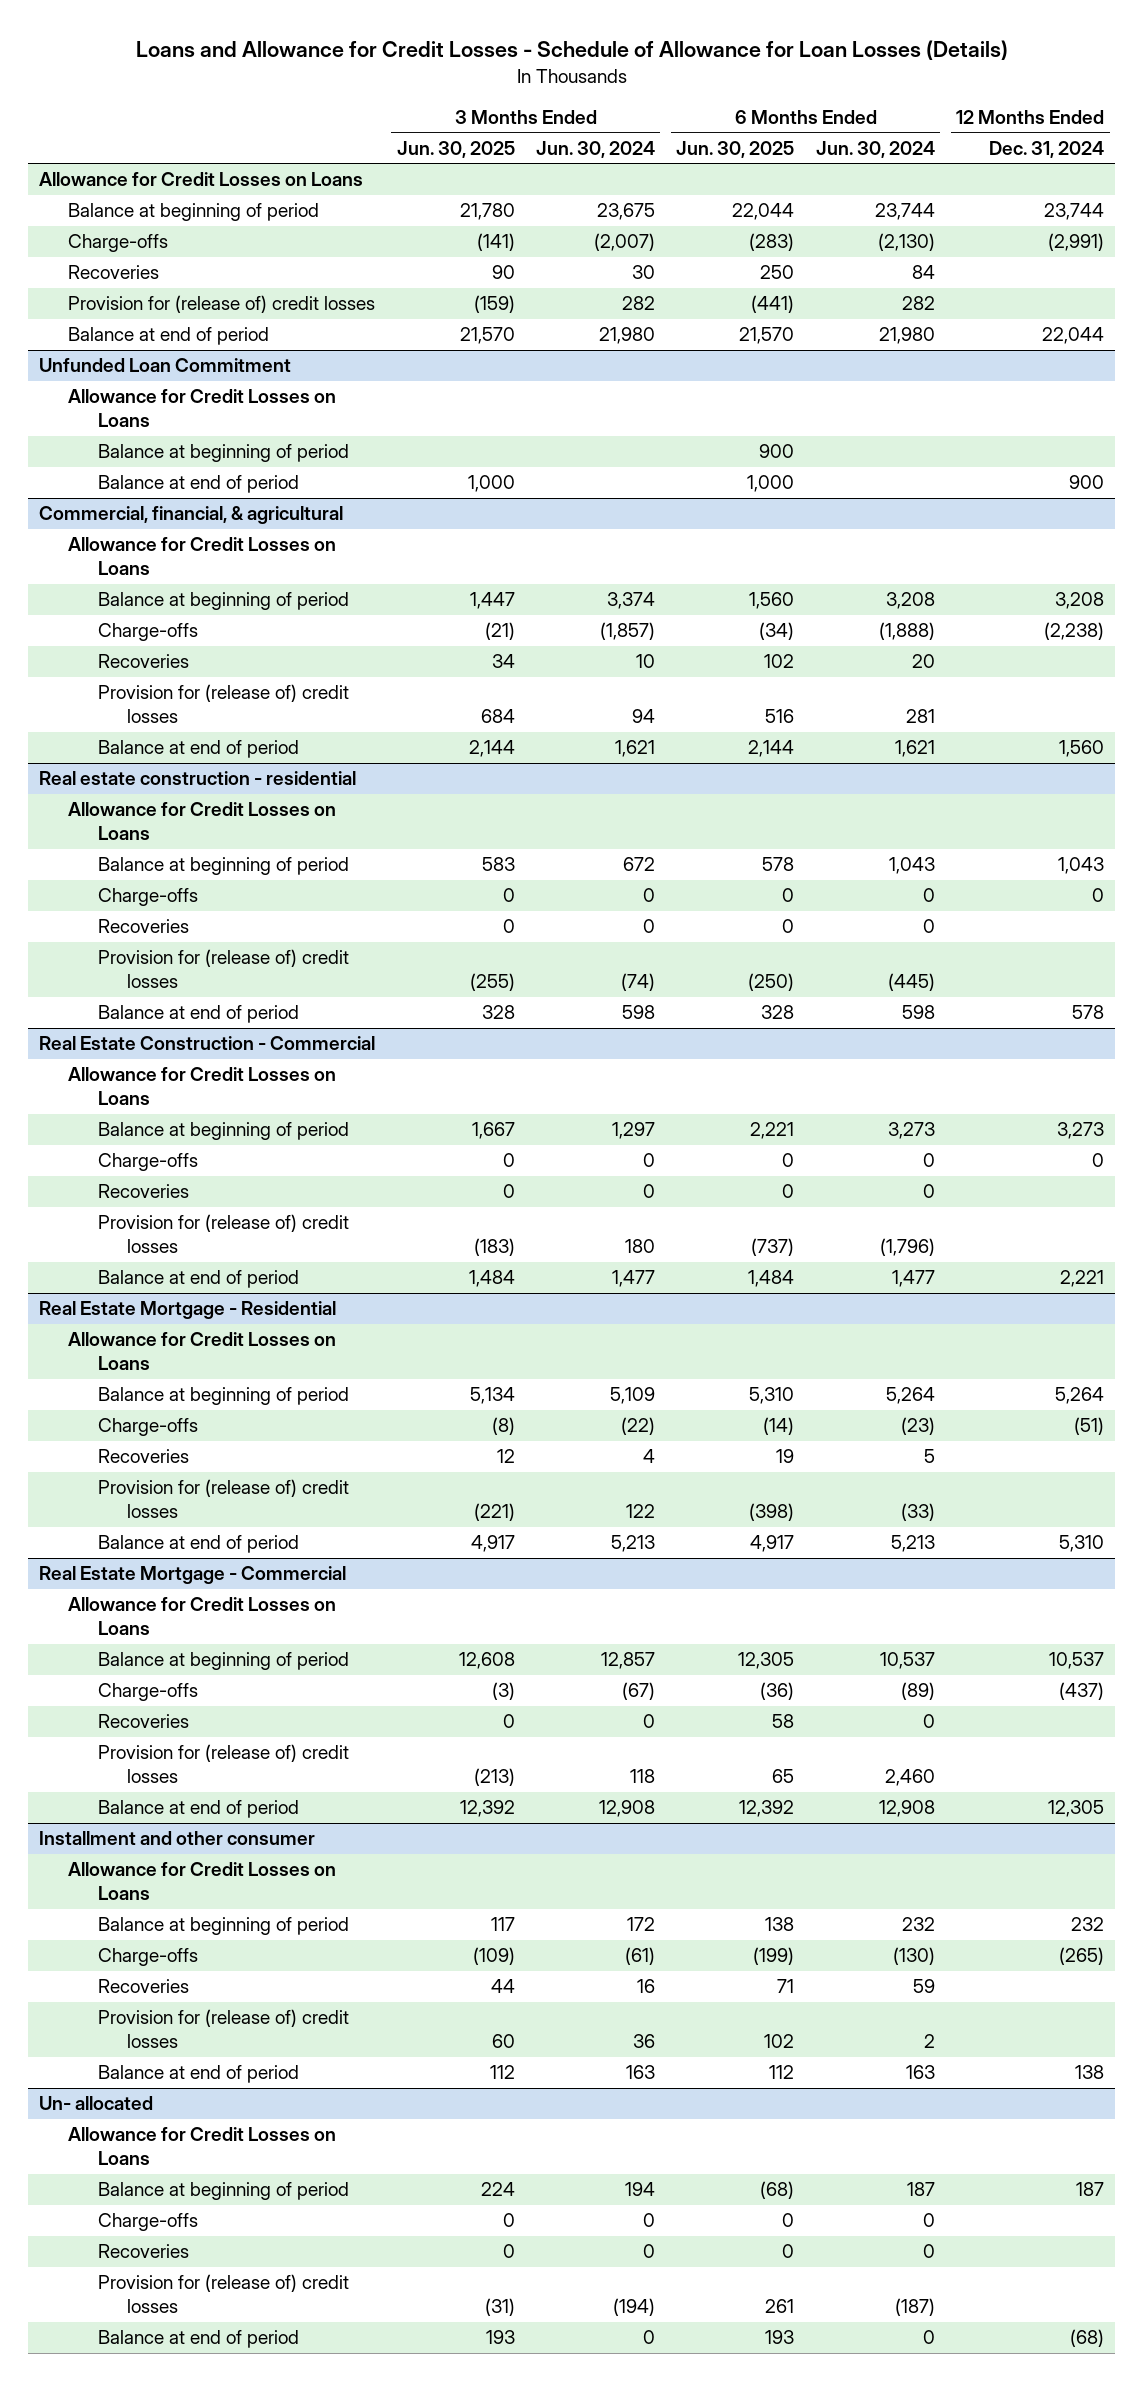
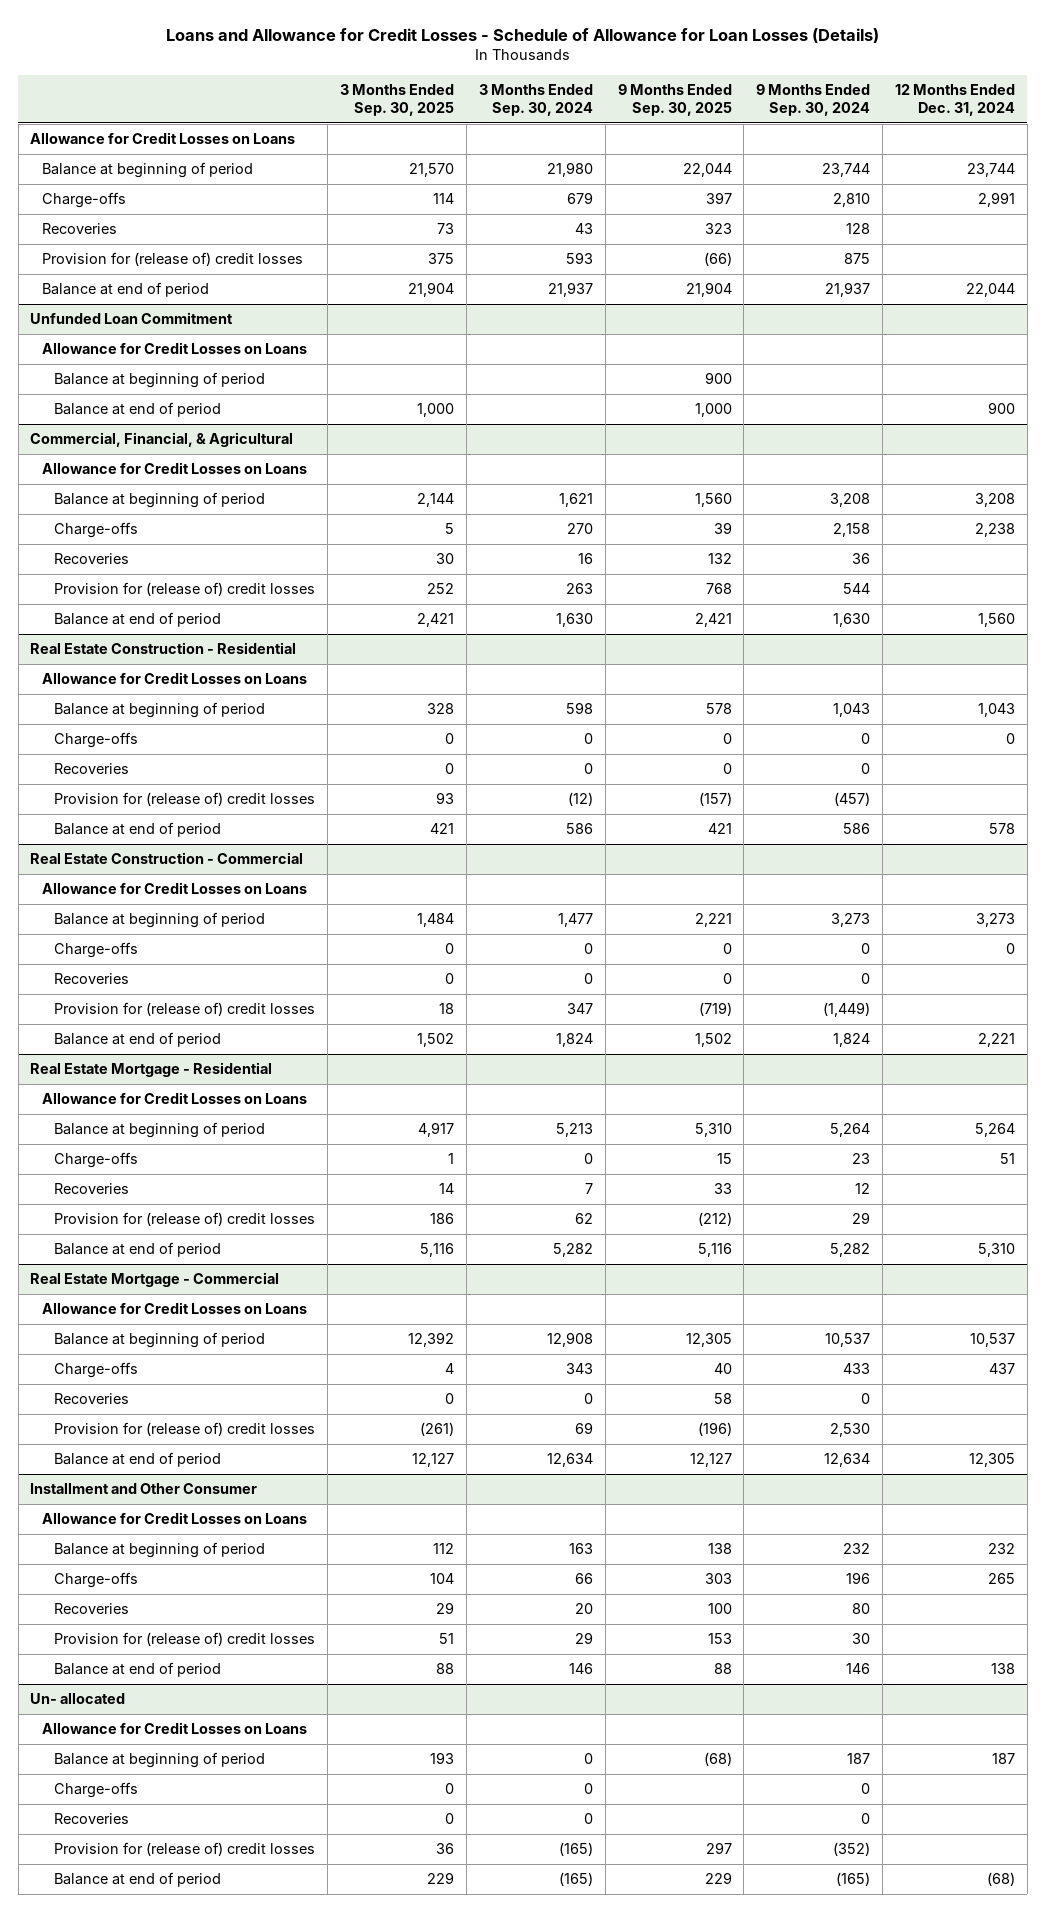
- | 3 Months Ended Jun. 30, 2025 | 3 Months Ended Jun. 30, 2024 | 6 Months Ended Jun. 30, 2025 | 6 Months Ended Jun. 30, 2024 | 12 Months Ended Dec. 31, 2024
+ | 3 Months Ended Sep. 30, 2025 | 3 Months Ended Sep. 30, 2024 | 9 Months Ended Sep. 30, 2025 | 9 Months Ended Sep. 30, 2024 | 12 Months Ended Dec. 31, 2024
- Charge-offs | (141) | (2,007) | (283) | (2,130) | (2,991)
+ Charge-offs | 114 | 679 | 397 | 2,810 | 2,991
- Commercial, financial, & agricultural
+ Commercial, Financial, & Agricultural
- Charge-offs | (21) | (1,857) | (34) | (1,888) | (2,238)
+ Charge-offs | 5 | 270 | 39 | 2,158 | 2,238
- Real estate construction - residential
+ Real Estate Construction - Residential
@ Real Estate Mortgage - Residential
- Charge-offs | (8) | (22) | (14) | (23) | (51)
+ Charge-offs | 1 | 0 | 15 | 23 | 51
@ Real Estate Mortgage - Commercial
- Charge-offs | (3) | (67) | (36) | (89) | (437)
+ Charge-offs | 4 | 343 | 40 | 433 | 437
- Installment and other consumer
+ Installment and Other Consumer
- Charge-offs | (109) | (61) | (199) | (130) | (265)
+ Charge-offs | 104 | 66 | 303 | 196 | 265

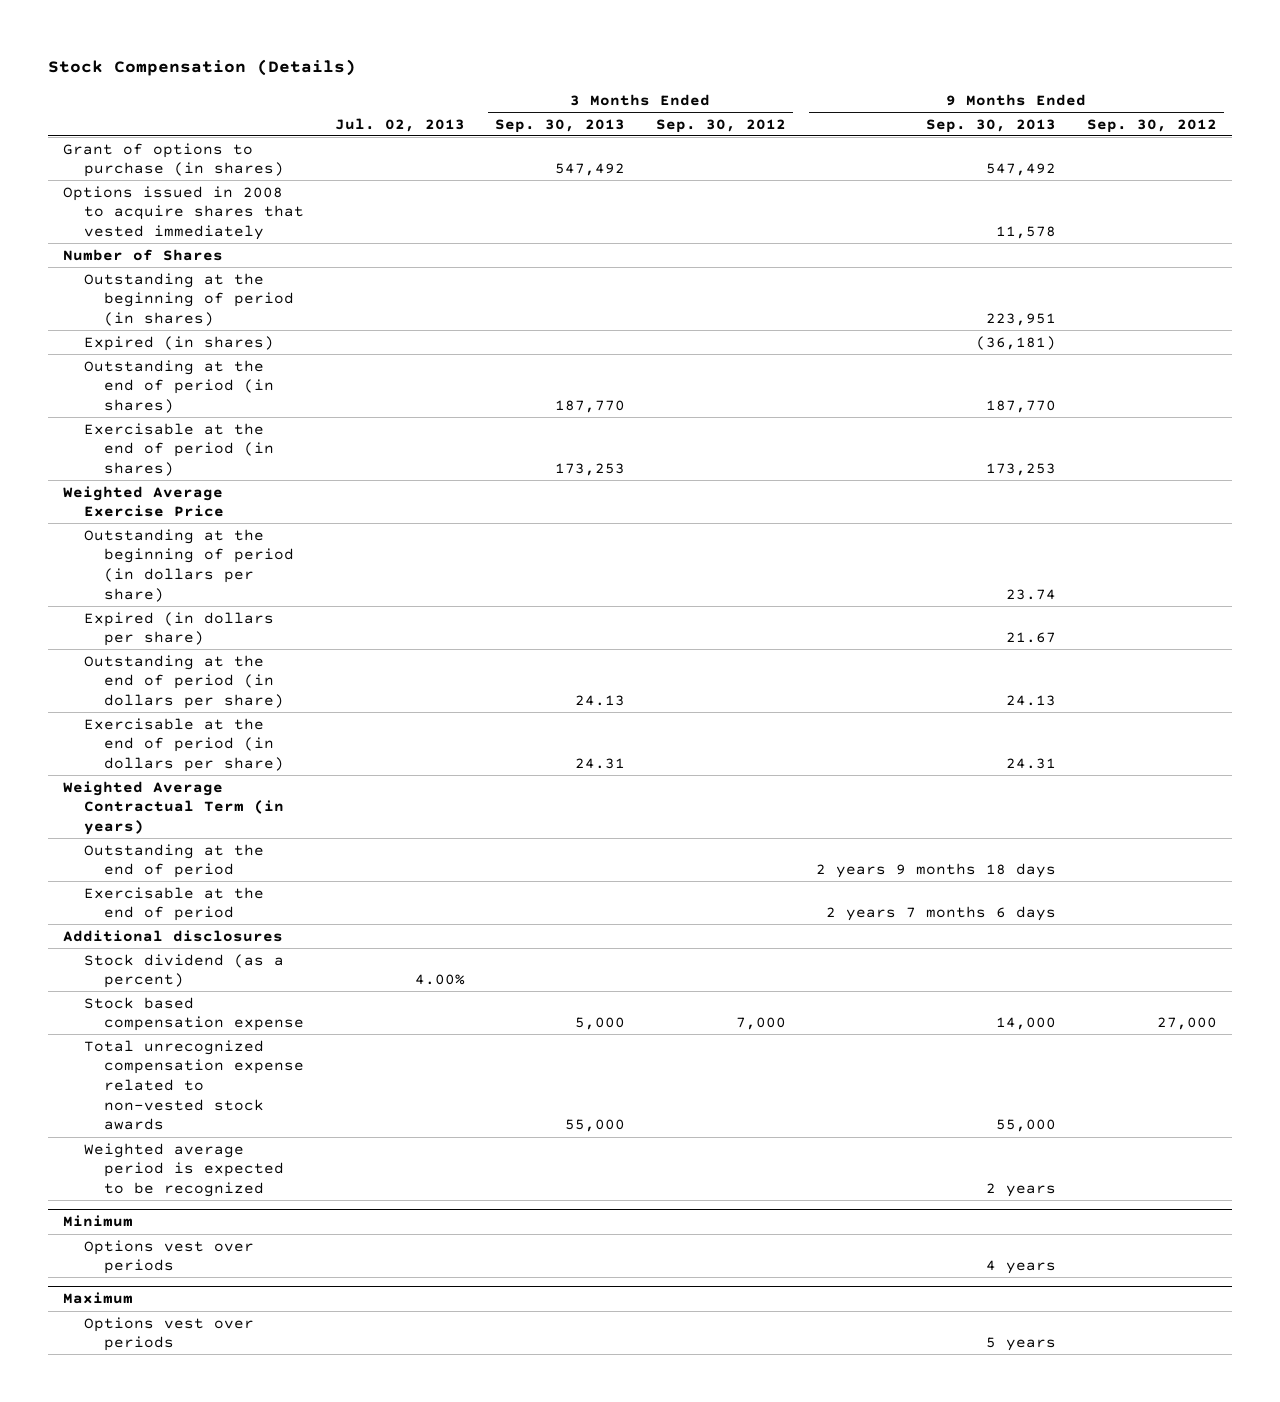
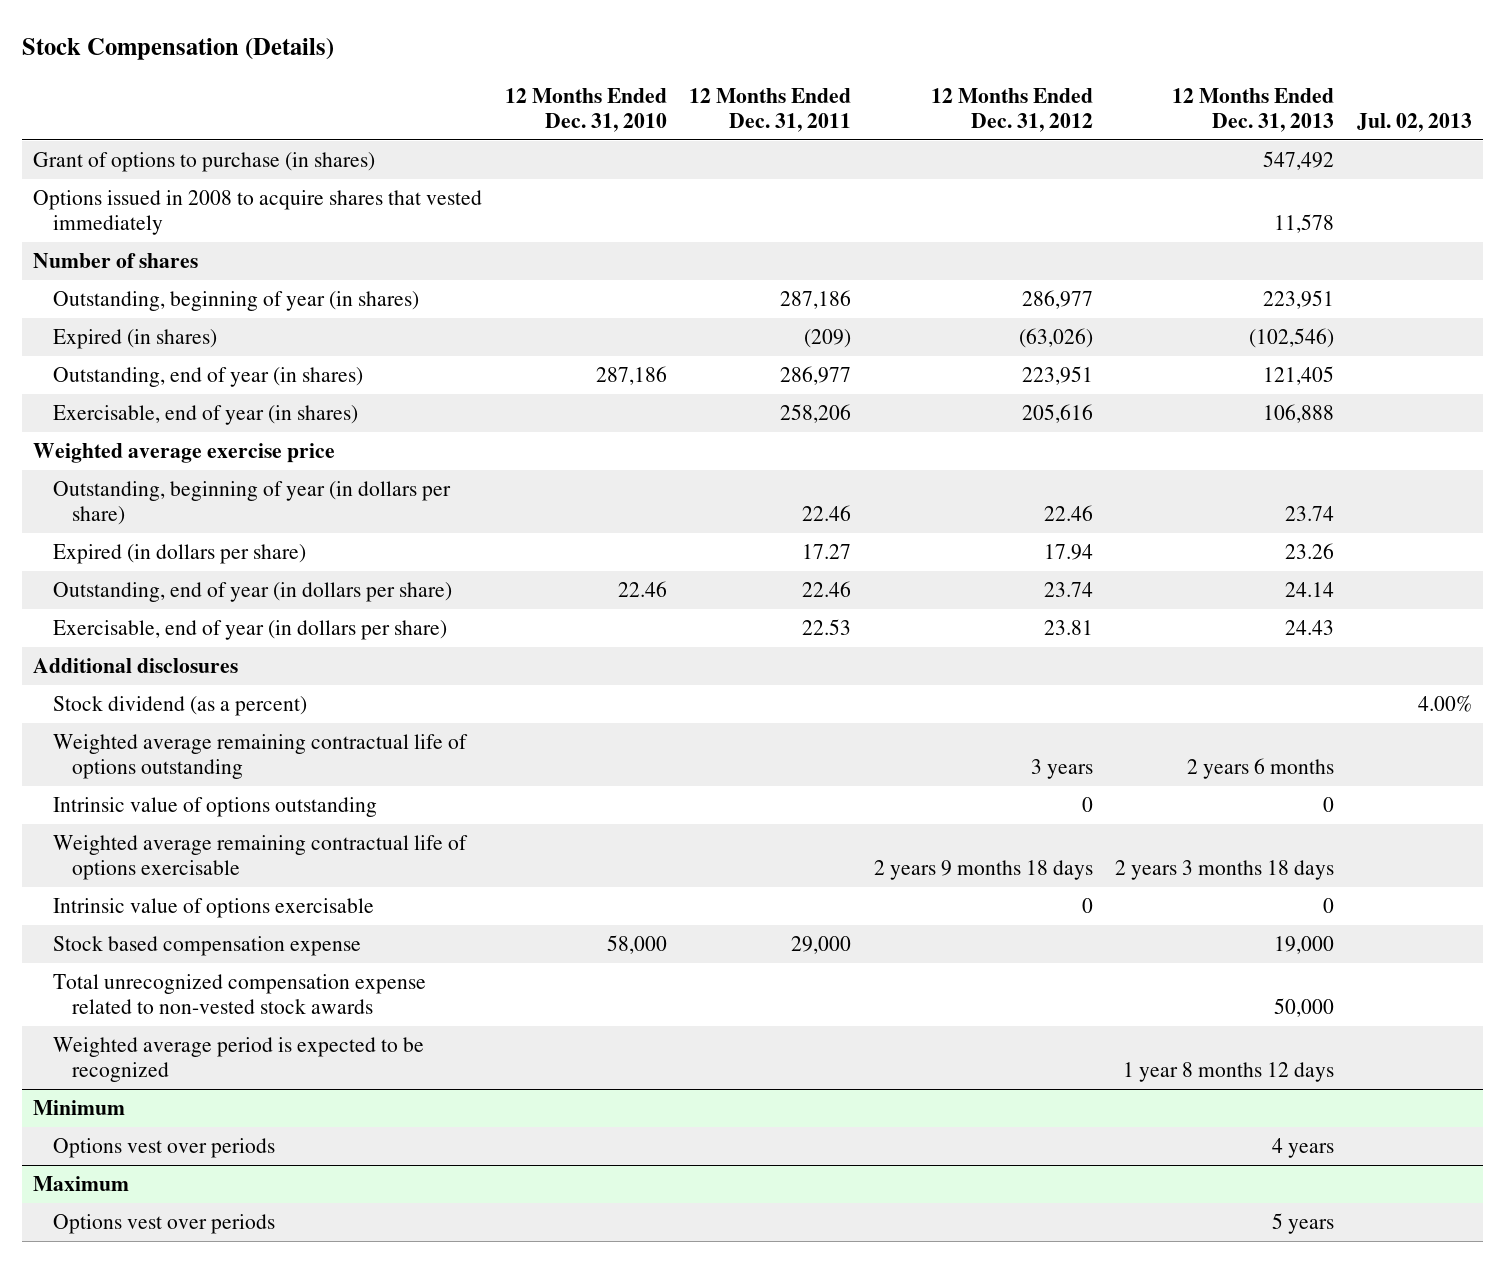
- | Jul. 02, 2013 | 3 Months Ended Sep. 30, 2013 | 3 Months Ended Sep. 30, 2012 | 9 Months Ended Sep. 30, 2013 | 9 Months Ended Sep. 30, 2012
+ | 12 Months Ended Dec. 31, 2010 | 12 Months Ended Dec. 31, 2011 | 12 Months Ended Dec. 31, 2012 | 12 Months Ended Dec. 31, 2013 | Jul. 02, 2013
- Number of Shares
- Outstanding at the beginning of period (in shares) | | | | 223,951 |
+ Number of shares
+ Outstanding, beginning of year (in shares) | | 287,186 | 286,977 | 223,951 |
- Outstanding at the end of period (in shares) | | 187,770 | | 187,770 |
- Exercisable at the end of period (in shares) | | 173,253 | | 173,253 |
- Weighted Average Exercise Price
- Outstanding at the beginning of period (in dollars per share) | | | | 23.74 |
+ Outstanding, end of year (in shares) | 287,186 | 286,977 | 223,951 | 121,405 |
+ Exercisable, end of year (in shares) | | 258,206 | 205,616 | 106,888 |
+ Weighted average exercise price
+ Outstanding, beginning of year (in dollars per share) | | 22.46 | 22.46 | 23.74 |
- Outstanding at the end of period (in dollars per share) | | 24.13 | | 24.13 |
- Exercisable at the end of period (in dollars per share) | | 24.31 | | 24.31 |
- Weighted Average Contractual Term (in years)
- Outstanding at the end of period | | | | 2 years 9 months 18 days |
- Exercisable at the end of period | | | | 2 years 7 months 6 days |
+ Outstanding, end of year (in dollars per share) | 22.46 | 22.46 | 23.74 | 24.14 |
+ Exercisable, end of year (in dollars per share) | | 22.53 | 23.81 | 24.43 |
+ Weighted average remaining contractual life of options outstanding | | | 3 years | 2 years 6 months |
+ Intrinsic value of options outstanding | | | 0 | 0 |
+ Weighted average remaining contractual life of options exercisable | | | 2 years 9 months 18 days | 2 years 3 months 18 days |
+ Intrinsic value of options exercisable | | | 0 | 0 |

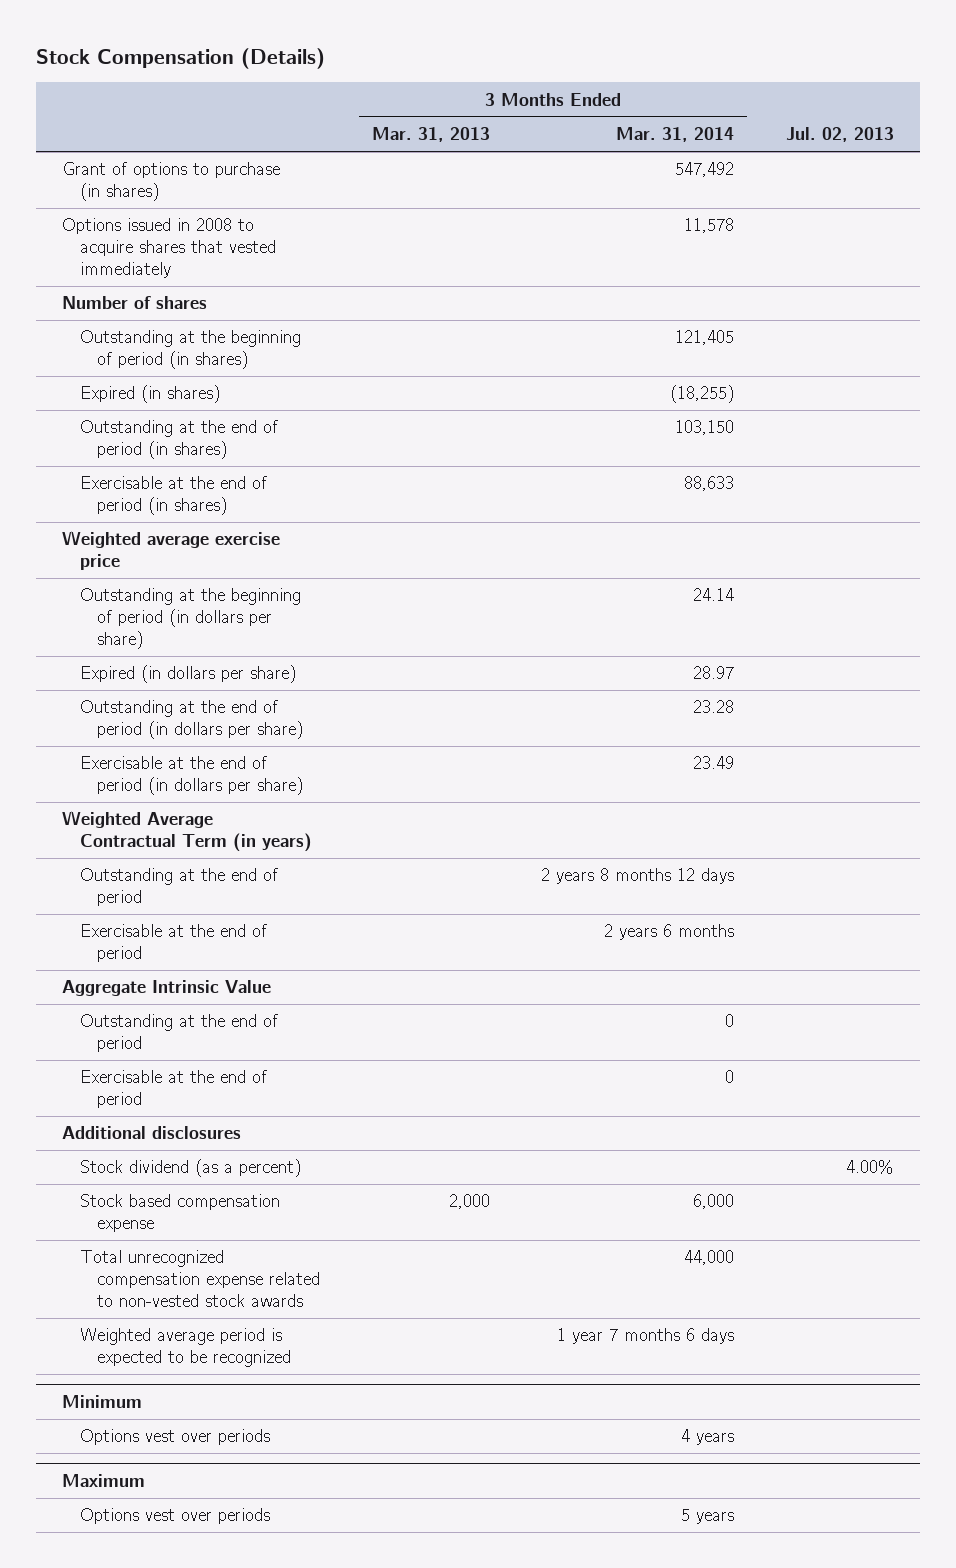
- | 12 Months Ended Dec. 31, 2010 | 12 Months Ended Dec. 31, 2011 | 12 Months Ended Dec. 31, 2012 | 12 Months Ended Dec. 31, 2013 | Jul. 02, 2013
+ | 3 Months Ended Mar. 31, 2013 | 3 Months Ended Mar. 31, 2014 | Jul. 02, 2013
- Outstanding, beginning of year (in shares) | | 287,186 | 286,977 | 223,951 |
+ Outstanding at the beginning of period (in shares) | | 121,405 |
- Outstanding, end of year (in shares) | 287,186 | 286,977 | 223,951 | 121,405 |
- Exercisable, end of year (in shares) | | 258,206 | 205,616 | 106,888 |
+ Outstanding at the end of period (in shares) | | 103,150 |
+ Exercisable at the end of period (in shares) | | 88,633 |
- Outstanding, beginning of year (in dollars per share) | | 22.46 | 22.46 | 23.74 |
+ Outstanding at the beginning of period (in dollars per share) | | 24.14 |
- Outstanding, end of year (in dollars per share) | 22.46 | 22.46 | 23.74 | 24.14 |
- Exercisable, end of year (in dollars per share) | | 22.53 | 23.81 | 24.43 |
+ Outstanding at the end of period (in dollars per share) | | 23.28 |
+ Exercisable at the end of period (in dollars per share) | | 23.49 |
+ Weighted Average Contractual Term (in years)
+ Outstanding at the end of period | | 2 years 8 months 12 days |
+ Exercisable at the end of period | | 2 years 6 months |
+ Aggregate Intrinsic Value
+ Outstanding at the end of period | | 0 |
+ Exercisable at the end of period | | 0 |
- Weighted average remaining contractual life of options outstanding | | | 3 years | 2 years 6 months |
- Intrinsic value of options outstanding | | | 0 | 0 |
- Weighted average remaining contractual life of options exercisable | | | 2 years 9 months 18 days | 2 years 3 months 18 days |
- Intrinsic value of options exercisable | | | 0 | 0 |

